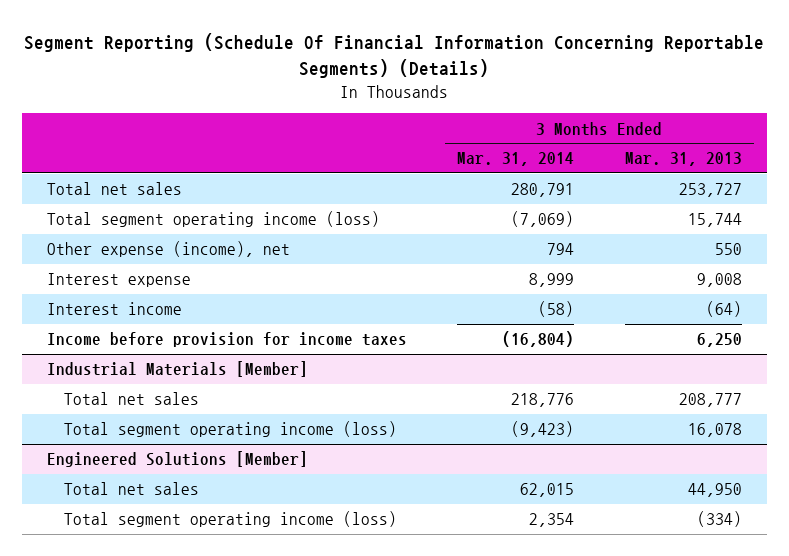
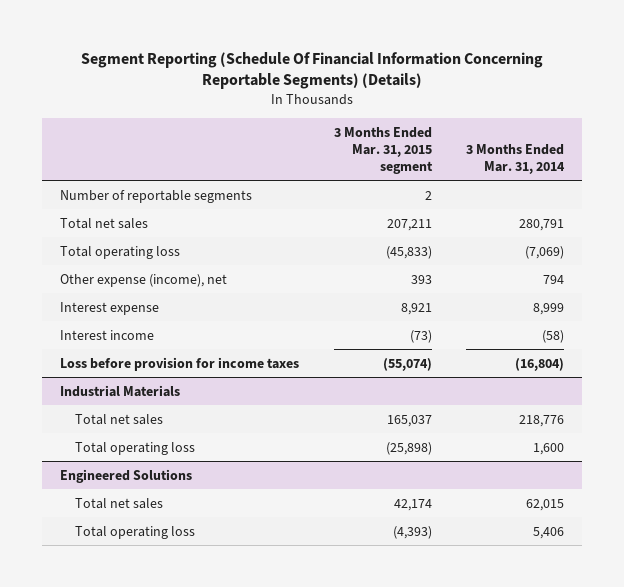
- | 3 Months Ended Mar. 31, 2014 | 3 Months Ended Mar. 31, 2013
+ | 3 Months Ended Mar. 31, 2015 segment | 3 Months Ended Mar. 31, 2014
+ Number of reportable segments | 2 |
- Total segment operating income (loss) | (7,069) | 15,744
+ Total operating loss | (45,833) | (7,069)
- Income before provision for income taxes | (16,804) | 6,250
- Industrial Materials [Member]
+ Loss before provision for income taxes | (55,074) | (16,804)
+ Industrial Materials
- Total segment operating income (loss) | (9,423) | 16,078
- Engineered Solutions [Member]
+ Total operating loss | (25,898) | 1,600
+ Engineered Solutions
- Total segment operating income (loss) | 2,354 | (334)
+ Total operating loss | (4,393) | 5,406

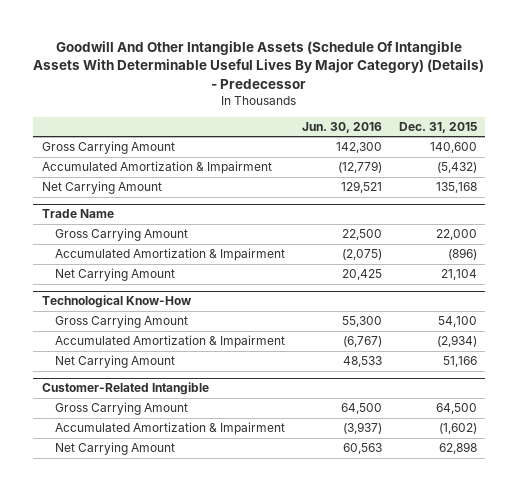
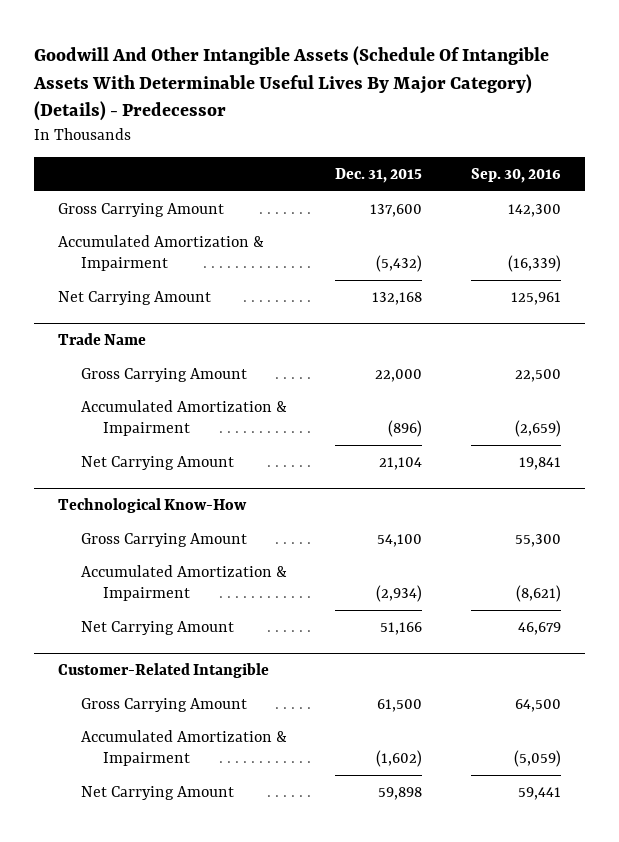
- | Jun. 30, 2016 | Dec. 31, 2015
+ | Dec. 31, 2015 | Sep. 30, 2016
- Gross Carrying Amount | 142,300 | 140,600
+ Gross Carrying Amount | 137,600 | 142,300
- Net Carrying Amount | 129,521 | 135,168
+ Net Carrying Amount | 132,168 | 125,961
@ Customer-Related Intangible
- Gross Carrying Amount | 64,500 | 64,500
+ Gross Carrying Amount | 61,500 | 64,500
- Net Carrying Amount | 60,563 | 62,898
+ Net Carrying Amount | 59,898 | 59,441

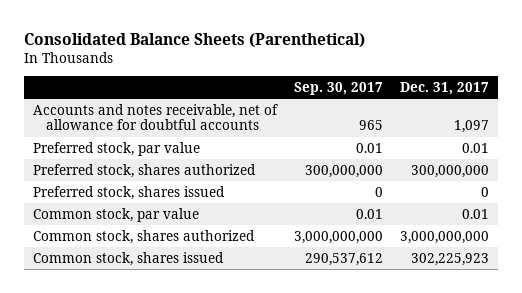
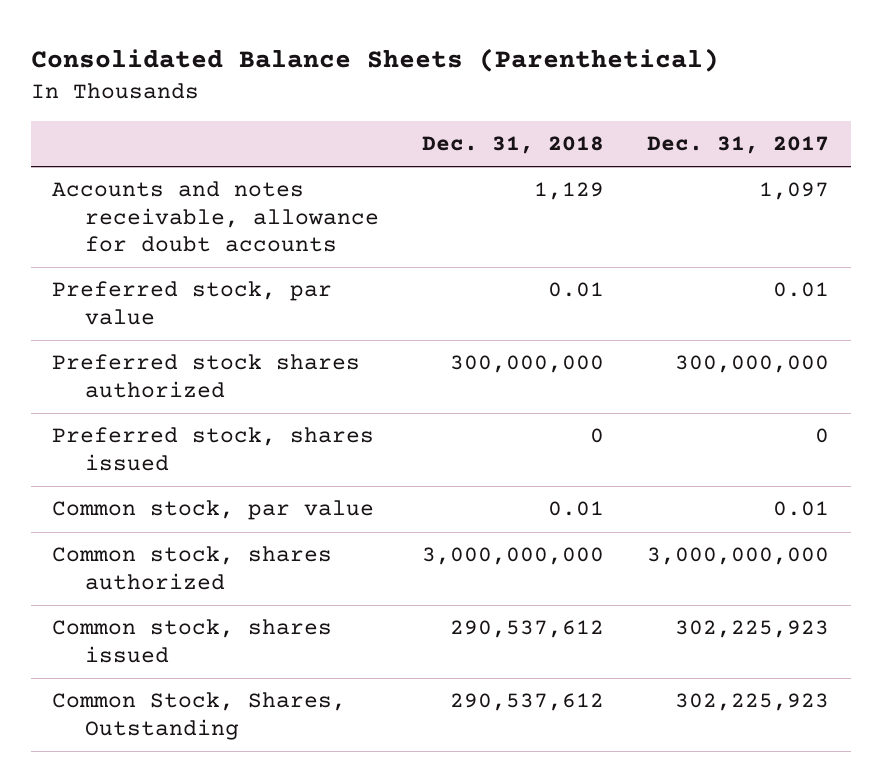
- | Sep. 30, 2017 | Dec. 31, 2017
+ | Dec. 31, 2018 | Dec. 31, 2017
- Accounts and notes receivable, net of allowance for doubtful accounts | 965 | 1,097
+ Accounts and notes receivable, allowance for doubt accounts | 1,129 | 1,097
- Preferred stock, shares authorized | 300,000,000 | 300,000,000
+ Preferred stock shares authorized | 300,000,000 | 300,000,000
+ Common Stock, Shares, Outstanding | 290,537,612 | 302,225,923

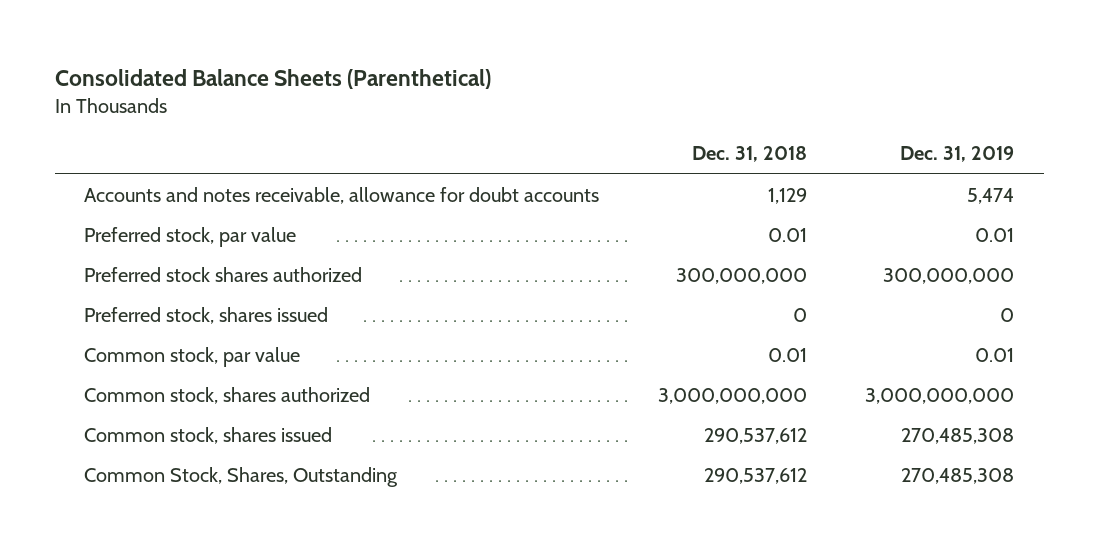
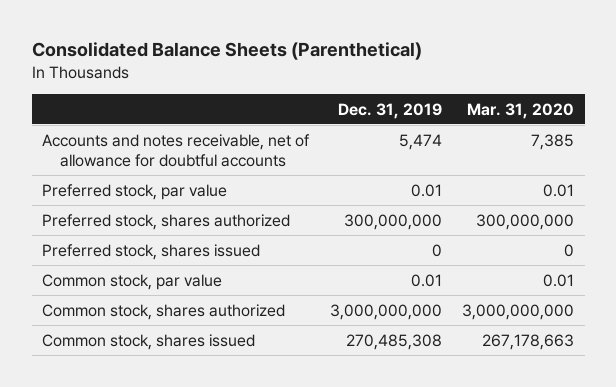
- | Dec. 31, 2018 | Dec. 31, 2019
+ | Dec. 31, 2019 | Mar. 31, 2020
- Accounts and notes receivable, allowance for doubt accounts | 1,129 | 5,474
+ Accounts and notes receivable, net of allowance for doubtful accounts | 5,474 | 7,385
- Preferred stock shares authorized | 300,000,000 | 300,000,000
+ Preferred stock, shares authorized | 300,000,000 | 300,000,000
- Common Stock, Shares, Outstanding | 290,537,612 | 270,485,308

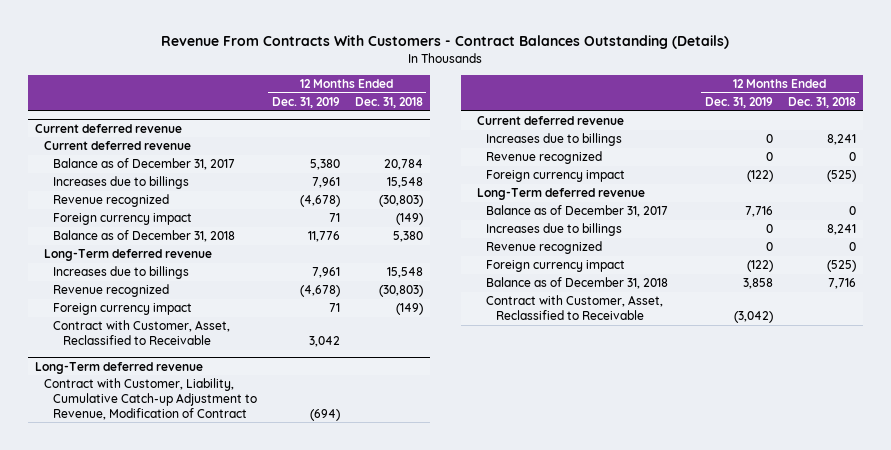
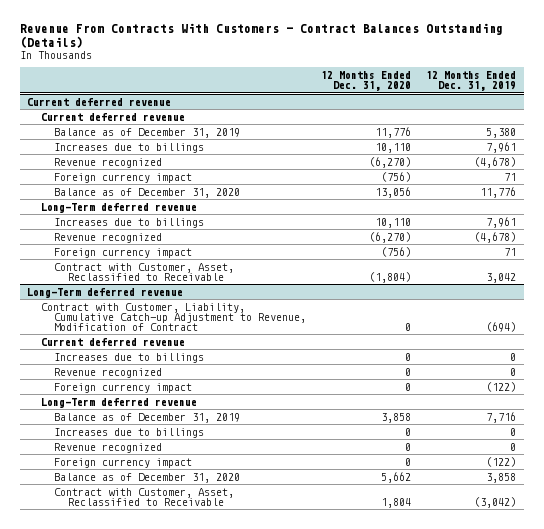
- | 12 Months Ended Dec. 31, 2019 | 12 Months Ended Dec. 31, 2018
+ | 12 Months Ended Dec. 31, 2020 | 12 Months Ended Dec. 31, 2019
@ Current deferred revenue
- Balance as of December 31, 2017 | 5,380 | 20,784
+ Balance as of December 31, 2019 | 11,776 | 5,380
- Balance as of December 31, 2018 | 11,776 | 5,380
+ Balance as of December 31, 2020 | 13,056 | 11,776
@ Long-Term deferred revenue
- Balance as of December 31, 2017 | 7,716 | 0
+ Balance as of December 31, 2019 | 3,858 | 7,716
- Balance as of December 31, 2018 | 3,858 | 7,716
+ Balance as of December 31, 2020 | 5,662 | 3,858

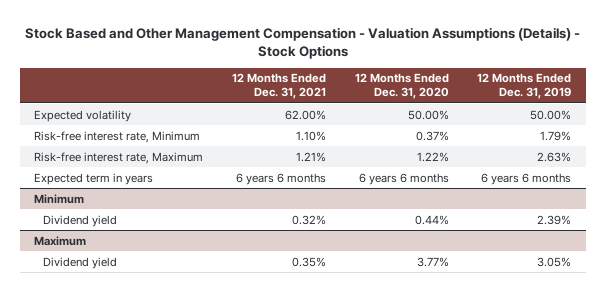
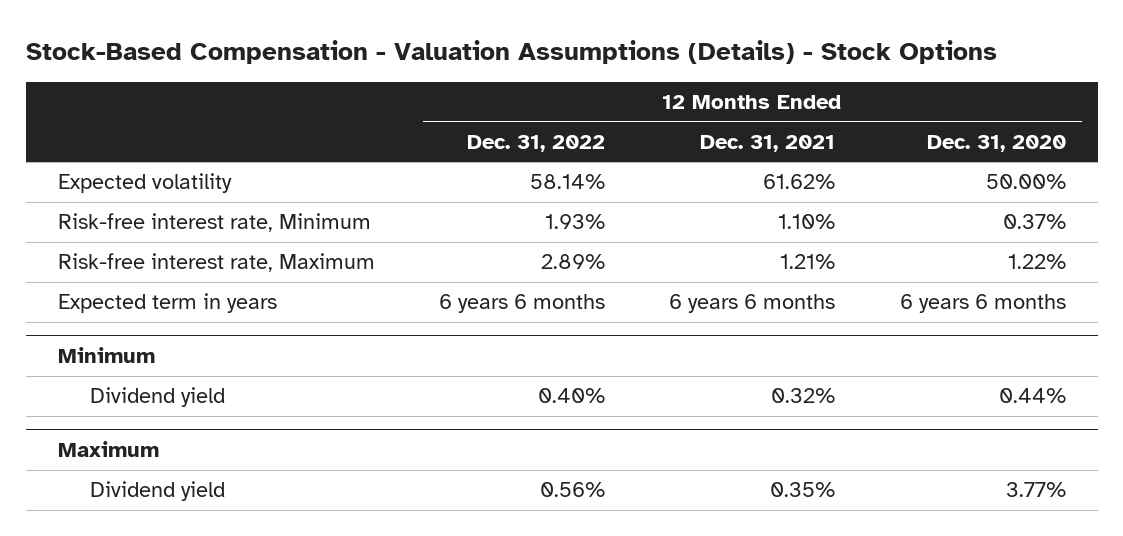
- Stock Based and Other Management Compensation - Valuation Assumptions (Details) - Stock Options
+ Stock-Based Compensation - Valuation Assumptions (Details) - Stock Options
- | 12 Months Ended Dec. 31, 2021 | 12 Months Ended Dec. 31, 2020 | 12 Months Ended Dec. 31, 2019
+ | 12 Months Ended Dec. 31, 2022 | 12 Months Ended Dec. 31, 2021 | 12 Months Ended Dec. 31, 2020
- Expected volatility | 62.00% | 50.00% | 50.00%
+ Expected volatility | 58.14% | 61.62% | 50.00%

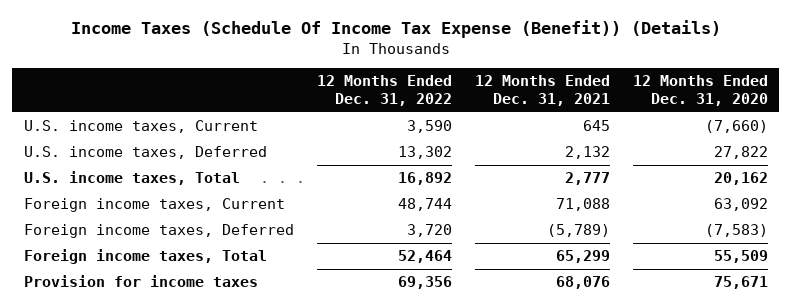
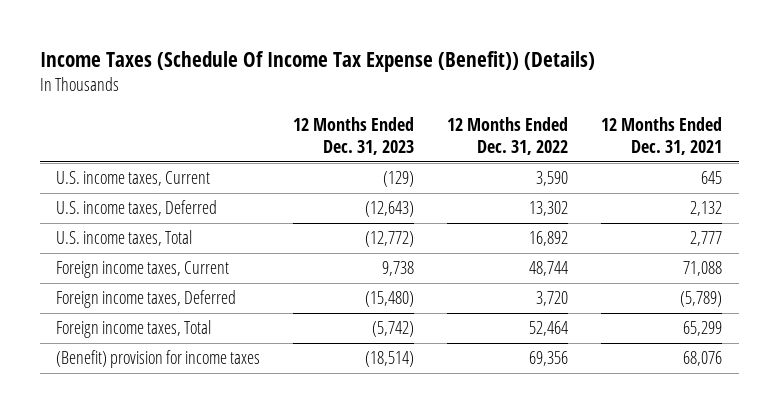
- | 12 Months Ended Dec. 31, 2022 | 12 Months Ended Dec. 31, 2021 | 12 Months Ended Dec. 31, 2020
+ | 12 Months Ended Dec. 31, 2023 | 12 Months Ended Dec. 31, 2022 | 12 Months Ended Dec. 31, 2021
- Provision for income taxes | 69,356 | 68,076 | 75,671
+ (Benefit) provision for income taxes | (18,514) | 69,356 | 68,076

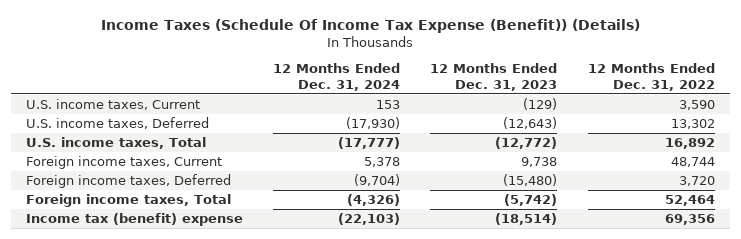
- | 12 Months Ended Dec. 31, 2023 | 12 Months Ended Dec. 31, 2022 | 12 Months Ended Dec. 31, 2021
+ | 12 Months Ended Dec. 31, 2024 | 12 Months Ended Dec. 31, 2023 | 12 Months Ended Dec. 31, 2022
- (Benefit) provision for income taxes | (18,514) | 69,356 | 68,076
+ Income tax (benefit) expense | (22,103) | (18,514) | 69,356

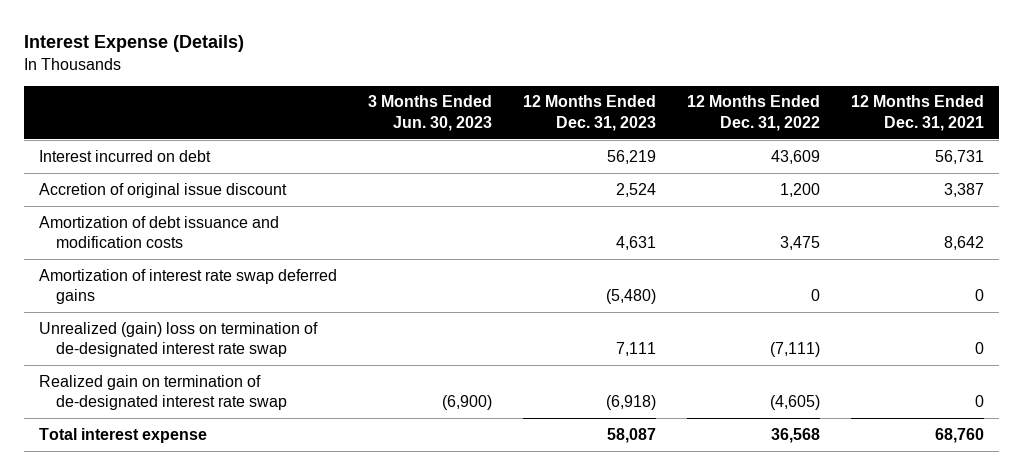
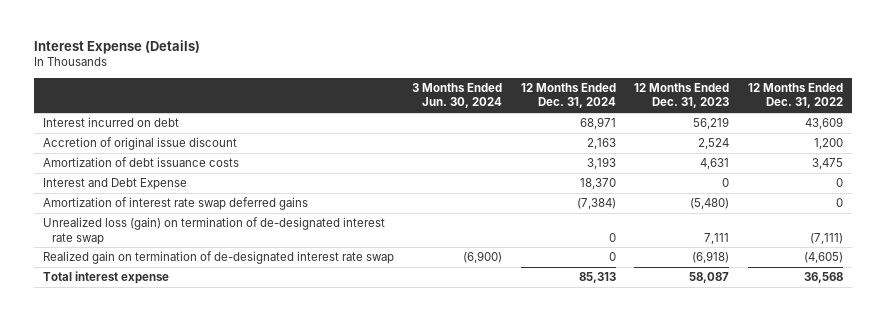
- | 3 Months Ended Jun. 30, 2023 | 12 Months Ended Dec. 31, 2023 | 12 Months Ended Dec. 31, 2022 | 12 Months Ended Dec. 31, 2021
+ | 3 Months Ended Jun. 30, 2024 | 12 Months Ended Dec. 31, 2024 | 12 Months Ended Dec. 31, 2023 | 12 Months Ended Dec. 31, 2022
- Amortization of debt issuance and modification costs | | 4,631 | 3,475 | 8,642
+ Amortization of debt issuance costs | | 3,193 | 4,631 | 3,475
+ Interest and Debt Expense | | 18,370 | 0 | 0
- Unrealized (gain) loss on termination of de-designated interest rate swap | | 7,111 | (7,111) | 0
+ Unrealized loss (gain) on termination of de-designated interest rate swap | | 0 | 7,111 | (7,111)

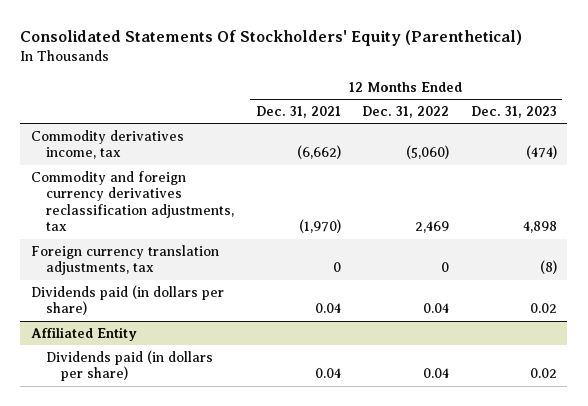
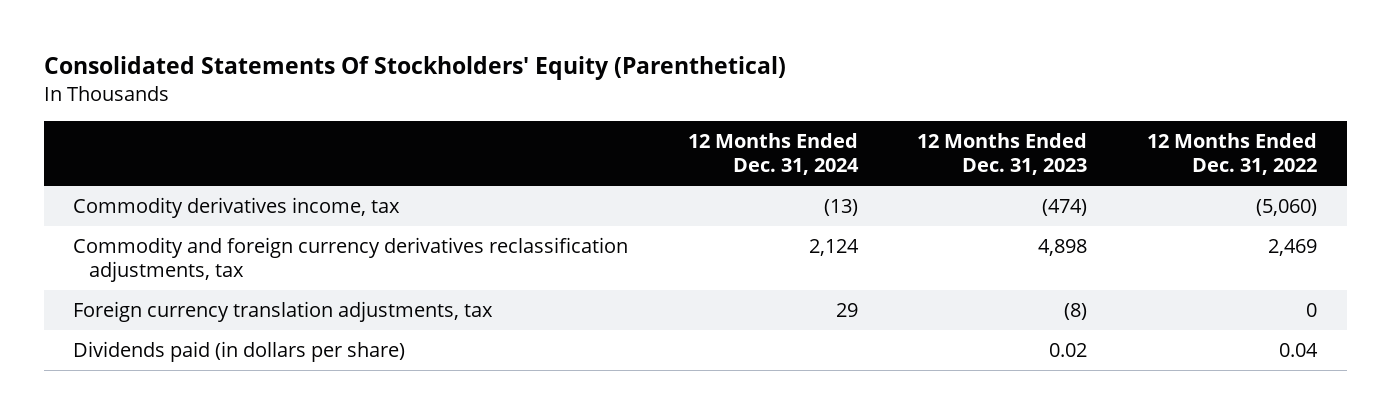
- | 12 Months Ended Dec. 31, 2021 | 12 Months Ended Dec. 31, 2022 | 12 Months Ended Dec. 31, 2023
+ | 12 Months Ended Dec. 31, 2024 | 12 Months Ended Dec. 31, 2023 | 12 Months Ended Dec. 31, 2022
- Affiliated Entity
- Dividends paid (in dollars per share) | 0.04 | 0.04 | 0.02

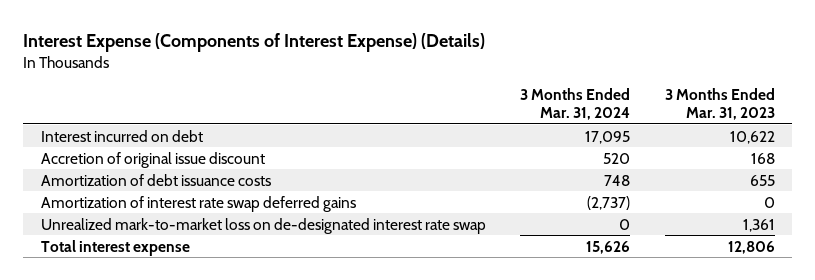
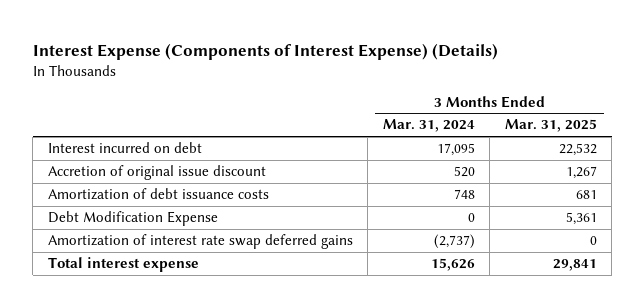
- | 3 Months Ended Mar. 31, 2024 | 3 Months Ended Mar. 31, 2023
+ | 3 Months Ended Mar. 31, 2024 | 3 Months Ended Mar. 31, 2025
+ Debt Modification Expense | 0 | 5,361
- Unrealized mark-to-market loss on de-designated interest rate swap | 0 | 1,361

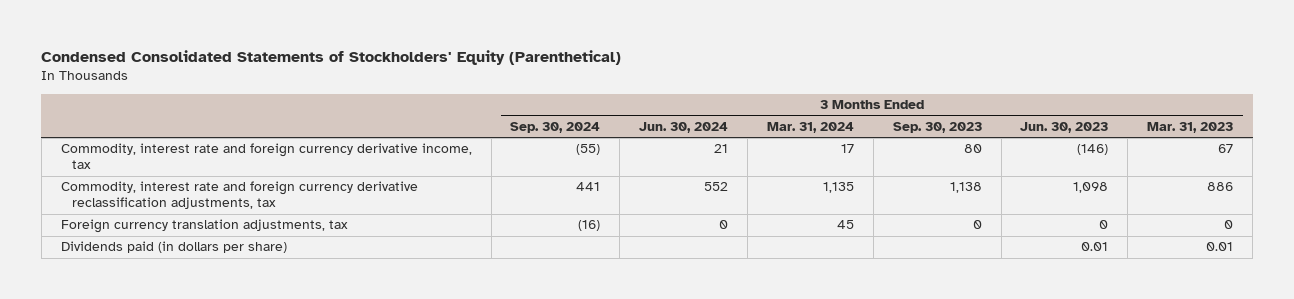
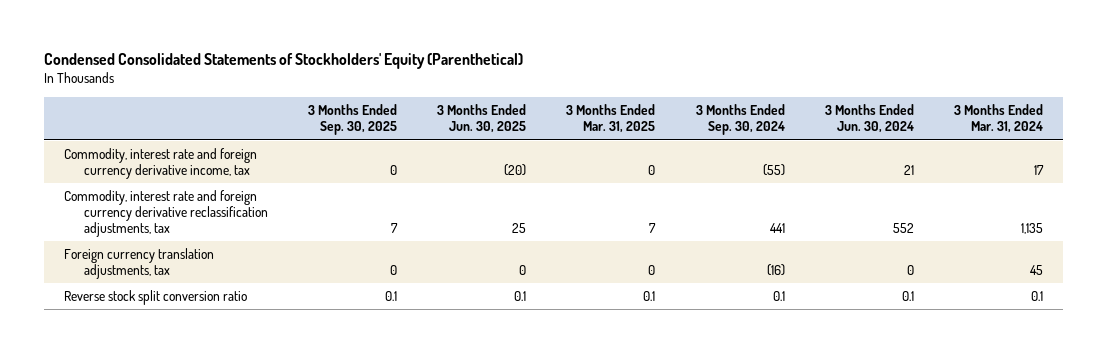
- | 3 Months Ended Sep. 30, 2024 | 3 Months Ended Jun. 30, 2024 | 3 Months Ended Mar. 31, 2024 | 3 Months Ended Sep. 30, 2023 | 3 Months Ended Jun. 30, 2023 | 3 Months Ended Mar. 31, 2023
+ | 3 Months Ended Sep. 30, 2025 | 3 Months Ended Jun. 30, 2025 | 3 Months Ended Mar. 31, 2025 | 3 Months Ended Sep. 30, 2024 | 3 Months Ended Jun. 30, 2024 | 3 Months Ended Mar. 31, 2024
- Dividends paid (in dollars per share) | | | | | 0.01 | 0.01
+ Reverse stock split conversion ratio | 0.1 | 0.1 | 0.1 | 0.1 | 0.1 | 0.1

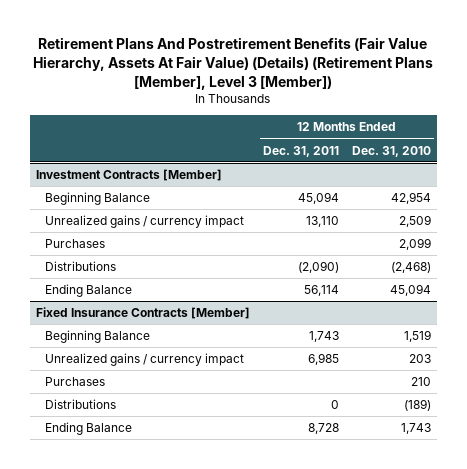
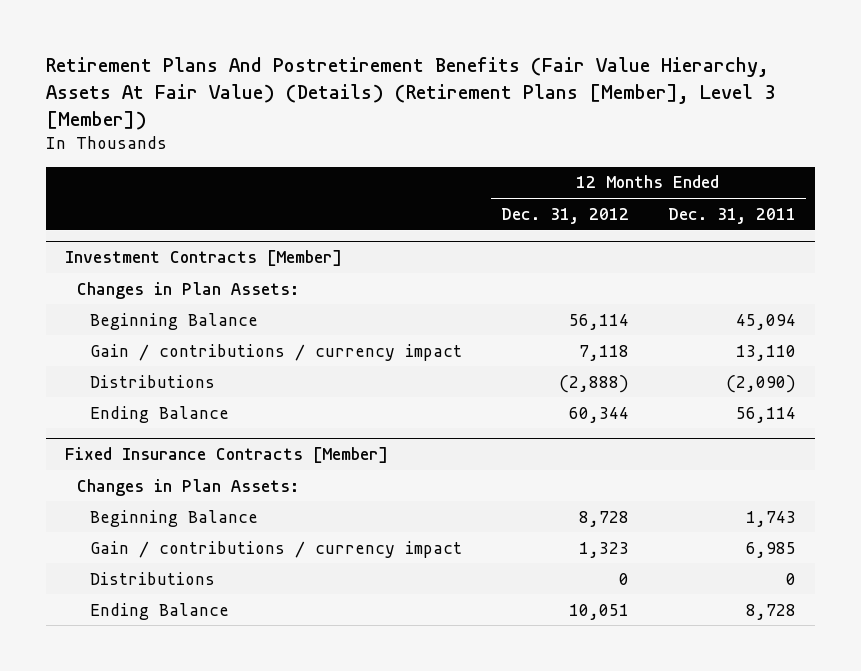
- | 12 Months Ended Dec. 31, 2011 | 12 Months Ended Dec. 31, 2010
+ | 12 Months Ended Dec. 31, 2012 | 12 Months Ended Dec. 31, 2011
@ Investment Contracts [Member]
+ Changes in Plan Assets:
- Unrealized gains / currency impact | 13,110 | 2,509
- Purchases | | 2,099
+ Gain / contributions / currency impact | 7,118 | 13,110
@ Fixed Insurance Contracts [Member]
+ Changes in Plan Assets:
- Unrealized gains / currency impact | 6,985 | 203
- Purchases | | 210
+ Gain / contributions / currency impact | 1,323 | 6,985

